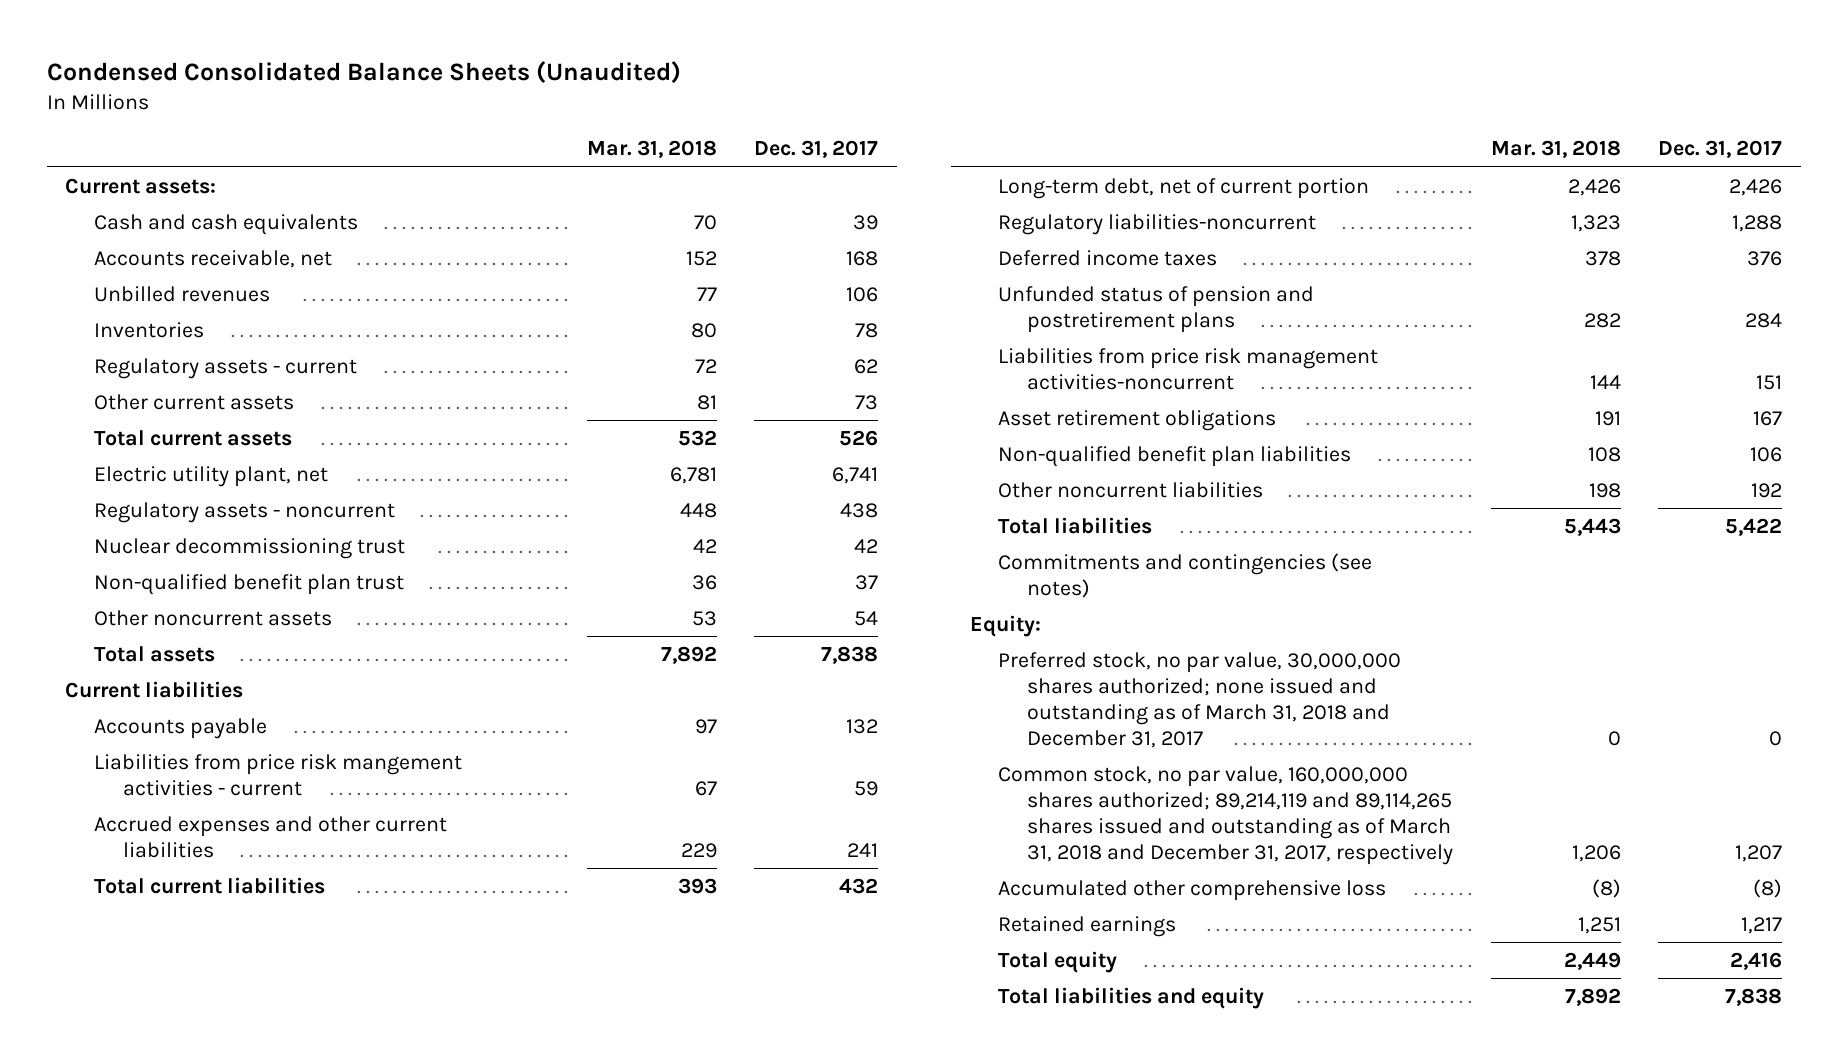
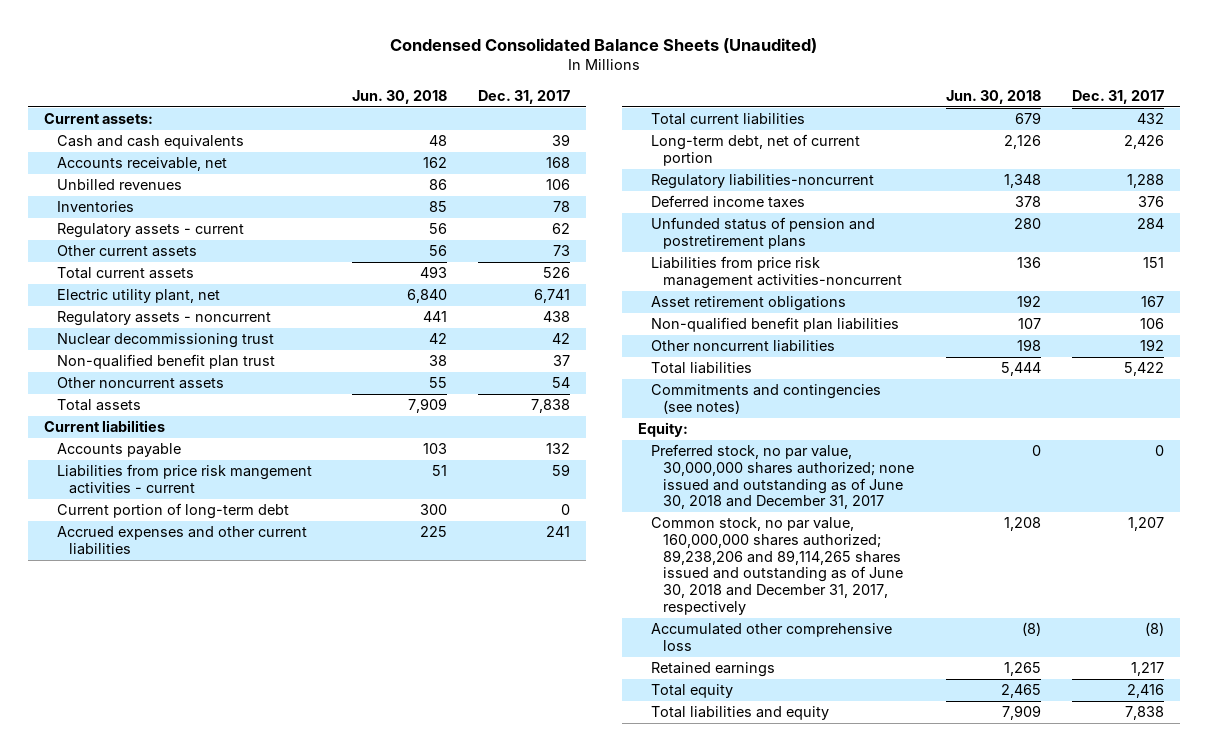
- | Mar. 31, 2018 | Dec. 31, 2017
+ | Jun. 30, 2018 | Dec. 31, 2017
+ Current portion of long-term debt | 300 | 0
- Preferred stock, no par value, 30,000,000 shares authorized; none issued and outstanding as of March 31, 2018 and December 31, 2017 | 0 | 0
- Common stock, no par value, 160,000,000 shares authorized; 89,214,119 and 89,114,265 shares issued and outstanding as of March 31, 2018 and December 31, 2017, respectively | 1,206 | 1,207
+ Preferred stock, no par value, 30,000,000 shares authorized; none issued and outstanding as of June 30, 2018 and December 31, 2017 | 0 | 0
+ Common stock, no par value, 160,000,000 shares authorized; 89,238,206 and 89,114,265 shares issued and outstanding as of June 30, 2018 and December 31, 2017, respectively | 1,208 | 1,207

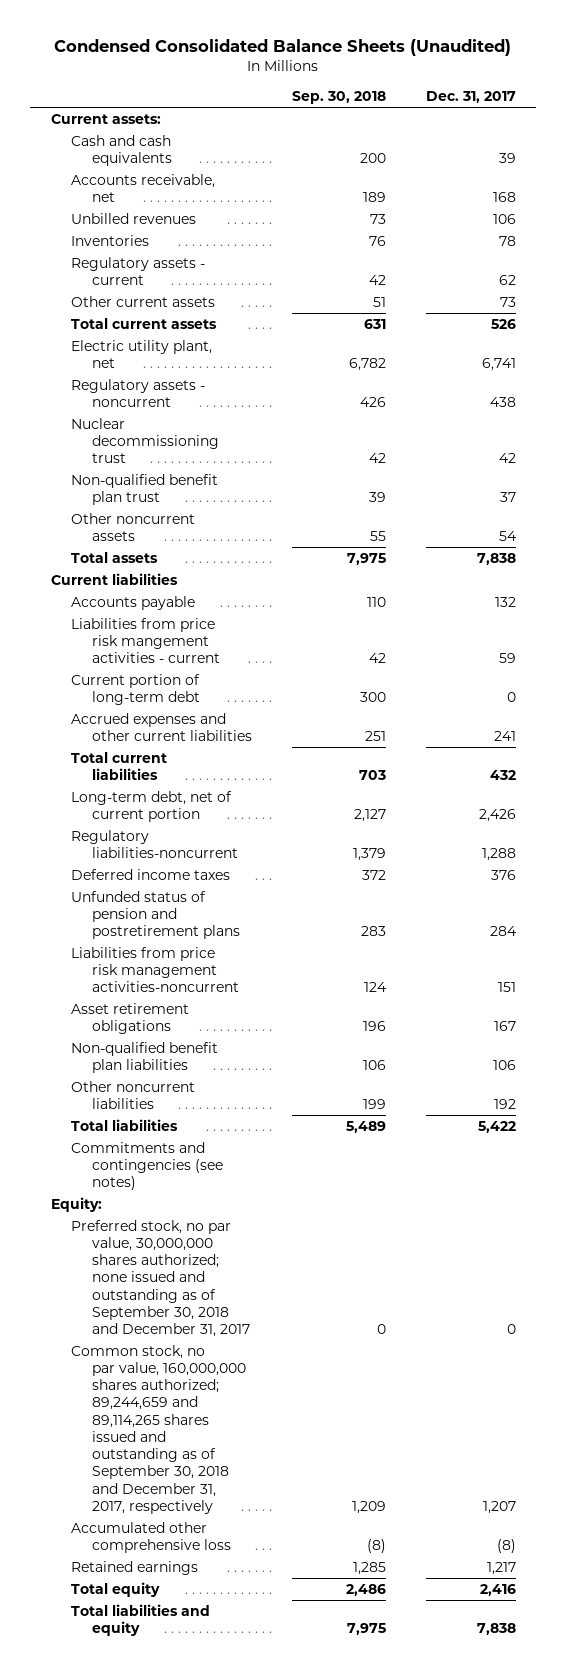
- | Jun. 30, 2018 | Dec. 31, 2017
+ | Sep. 30, 2018 | Dec. 31, 2017
- Preferred stock, no par value, 30,000,000 shares authorized; none issued and outstanding as of June 30, 2018 and December 31, 2017 | 0 | 0
- Common stock, no par value, 160,000,000 shares authorized; 89,238,206 and 89,114,265 shares issued and outstanding as of June 30, 2018 and December 31, 2017, respectively | 1,208 | 1,207
+ Preferred stock, no par value, 30,000,000 shares authorized; none issued and outstanding as of September 30, 2018 and December 31, 2017 | 0 | 0
+ Common stock, no par value, 160,000,000 shares authorized; 89,244,659 and 89,114,265 shares issued and outstanding as of September 30, 2018 and December 31, 2017, respectively | 1,209 | 1,207

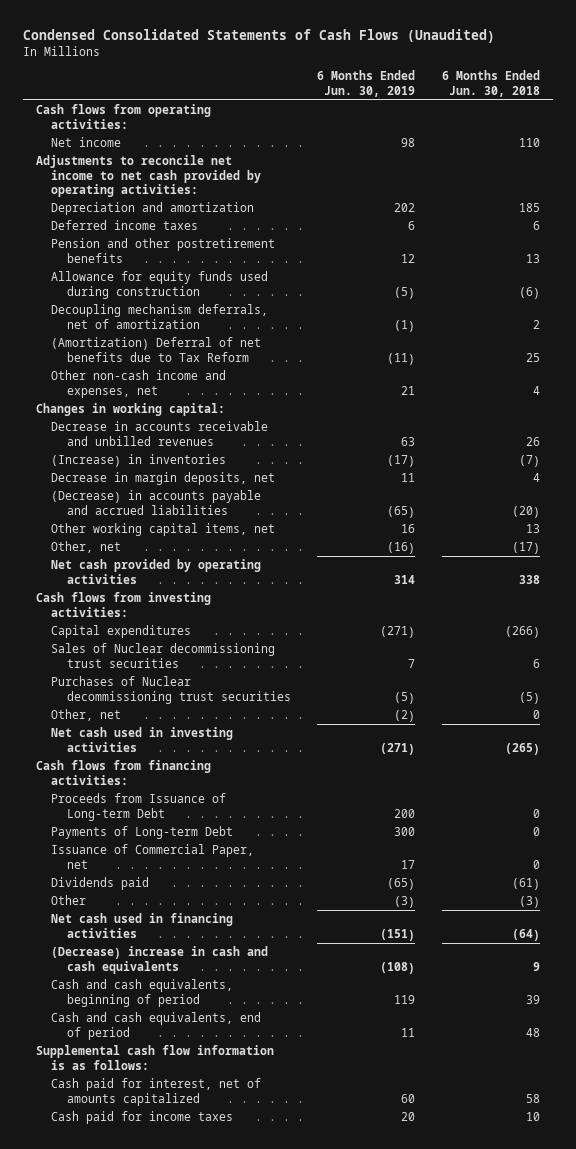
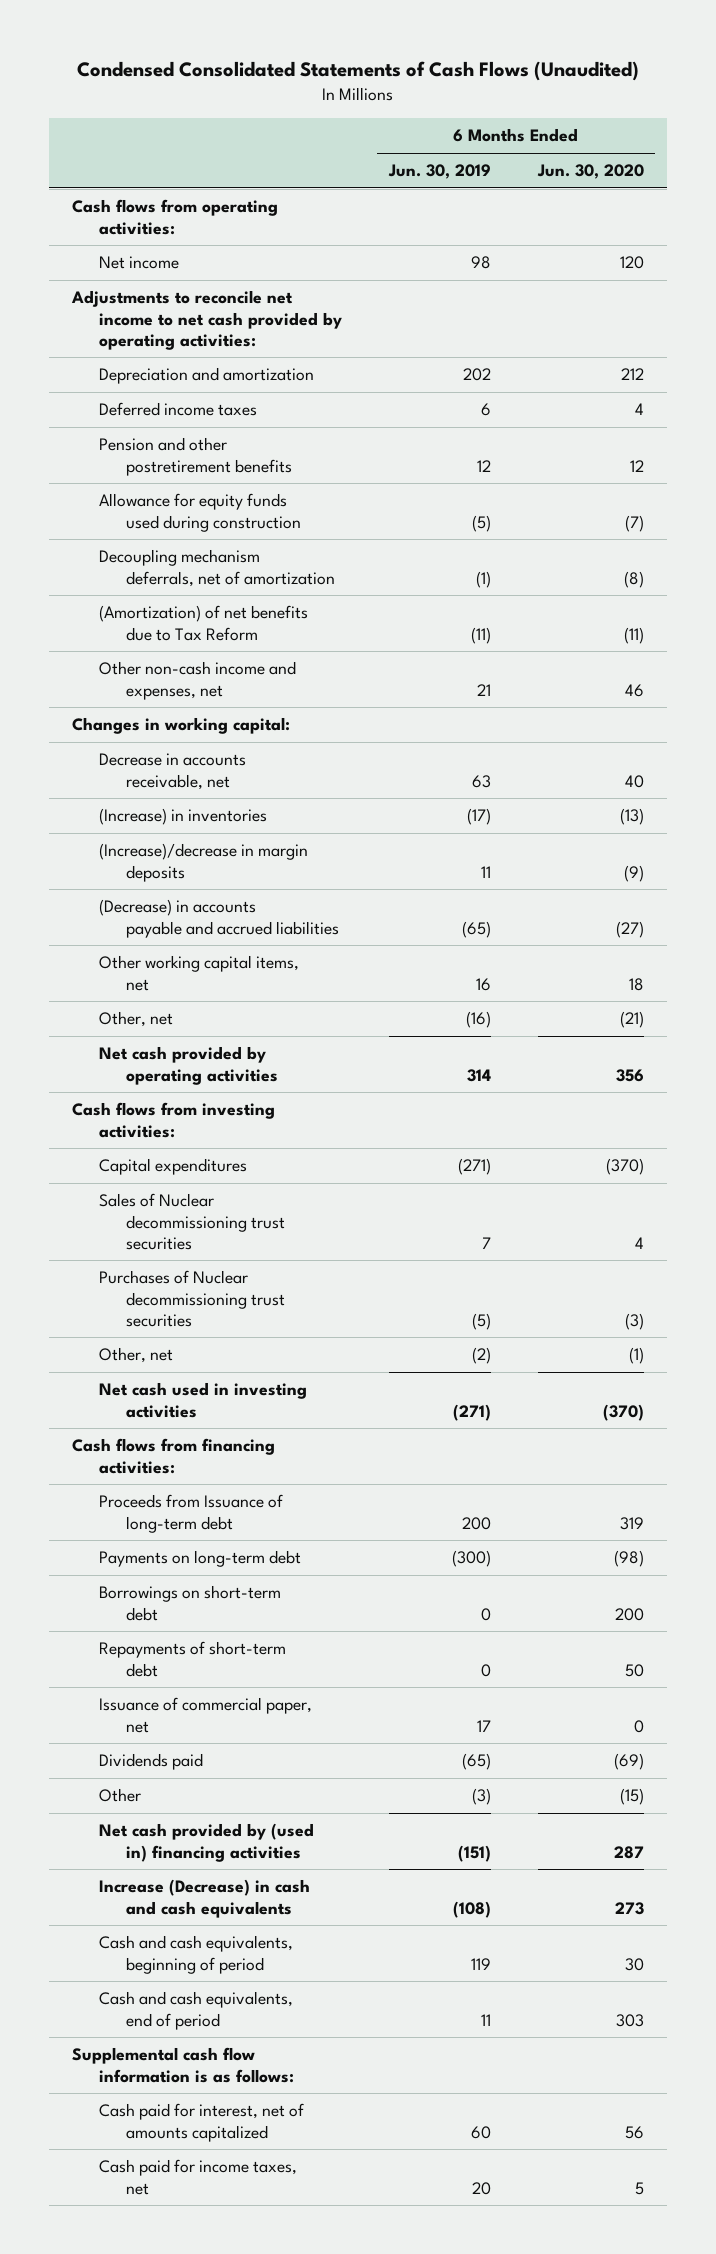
- | 6 Months Ended Jun. 30, 2019 | 6 Months Ended Jun. 30, 2018
+ | 6 Months Ended Jun. 30, 2019 | 6 Months Ended Jun. 30, 2020
- (Amortization) Deferral of net benefits due to Tax Reform | (11) | 25
+ (Amortization) of net benefits due to Tax Reform | (11) | (11)
- Decrease in accounts receivable and unbilled revenues | 63 | 26
+ Decrease in accounts receivable, net | 63 | 40
- Decrease in margin deposits, net | 11 | 4
+ (Increase)/decrease in margin deposits | 11 | (9)
- Proceeds from Issuance of Long-term Debt | 200 | 0
- Payments of Long-term Debt | 300 | 0
- Issuance of Commercial Paper, net | 17 | 0
+ Proceeds from Issuance of long-term debt | 200 | 319
+ Payments on long-term debt | (300) | (98)
+ Borrowings on short-term debt | 0 | 200
+ Repayments of short-term debt | 0 | 50
+ Issuance of commercial paper, net | 17 | 0
- Net cash used in financing activities | (151) | (64)
- (Decrease) increase in cash and cash equivalents | (108) | 9
+ Net cash provided by (used in) financing activities | (151) | 287
+ Increase (Decrease) in cash and cash equivalents | (108) | 273
- Cash paid for income taxes | 20 | 10
+ Cash paid for income taxes, net | 20 | 5

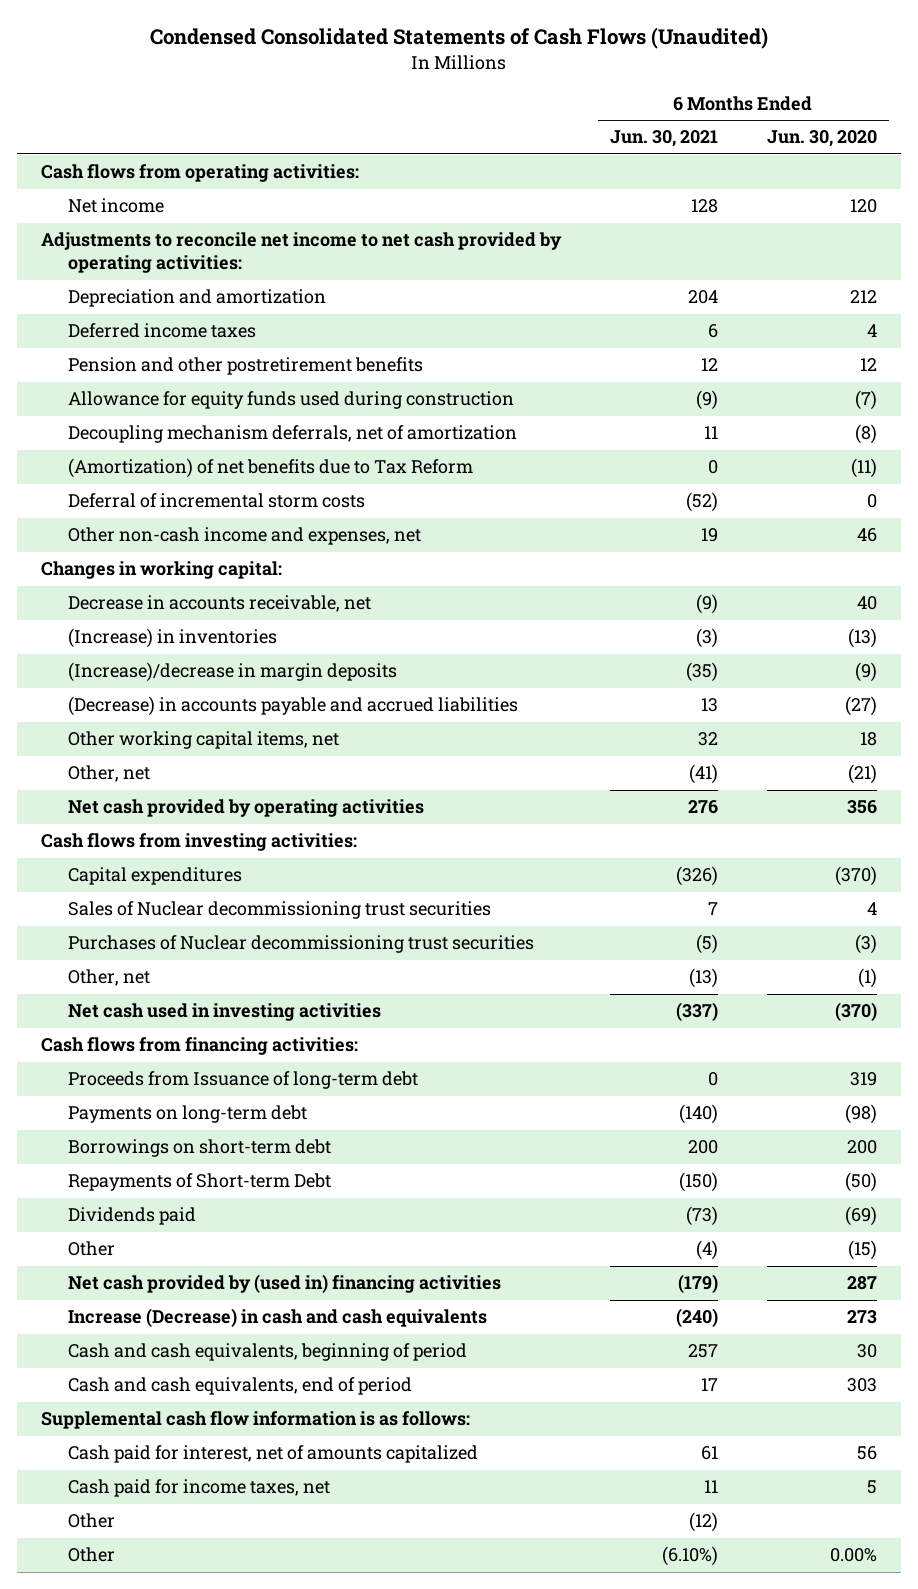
- | 6 Months Ended Jun. 30, 2019 | 6 Months Ended Jun. 30, 2020
+ | 6 Months Ended Jun. 30, 2021 | 6 Months Ended Jun. 30, 2020
+ Deferral of incremental storm costs | (52) | 0
- Repayments of short-term debt | 0 | 50
- Issuance of commercial paper, net | 17 | 0
+ Repayments of Short-term Debt | (150) | (50)
+ Other | (12) |
+ Other | (6.10%) | 0.00%

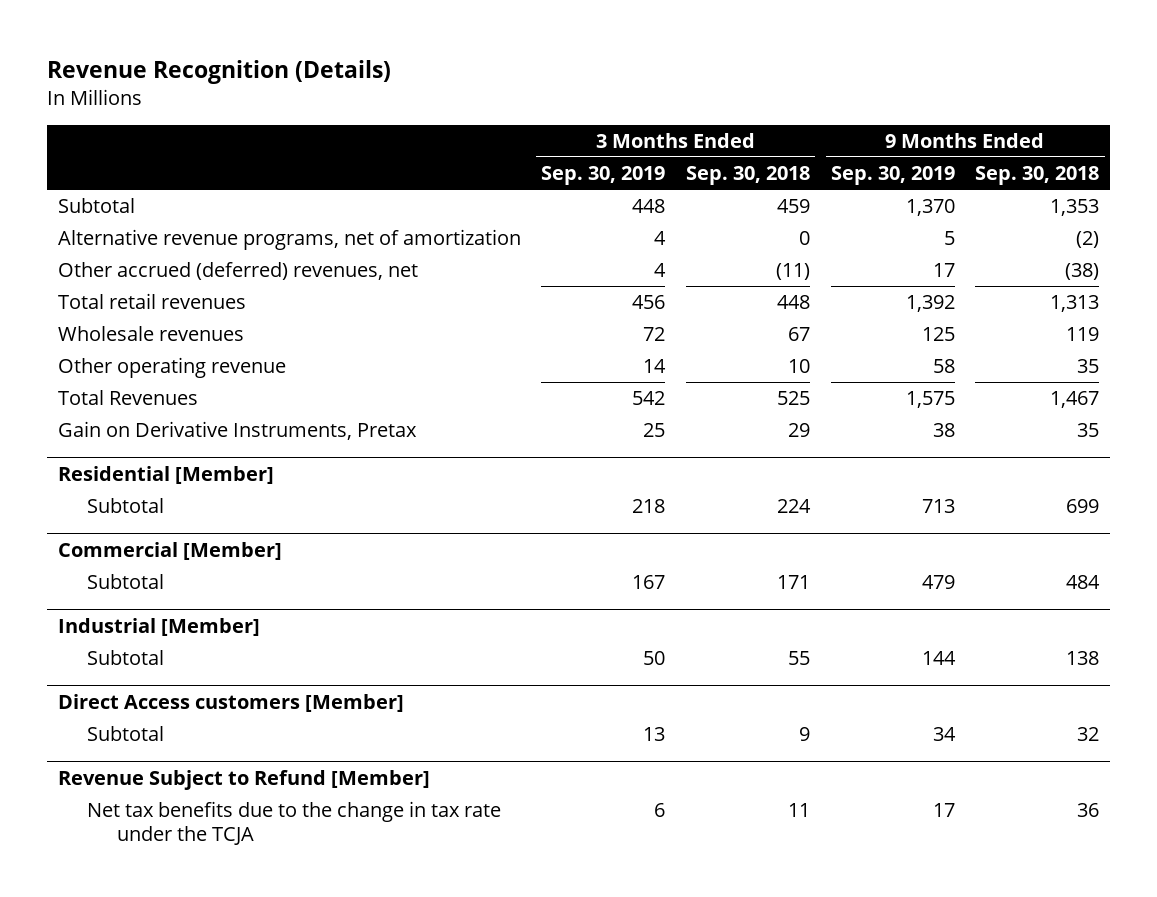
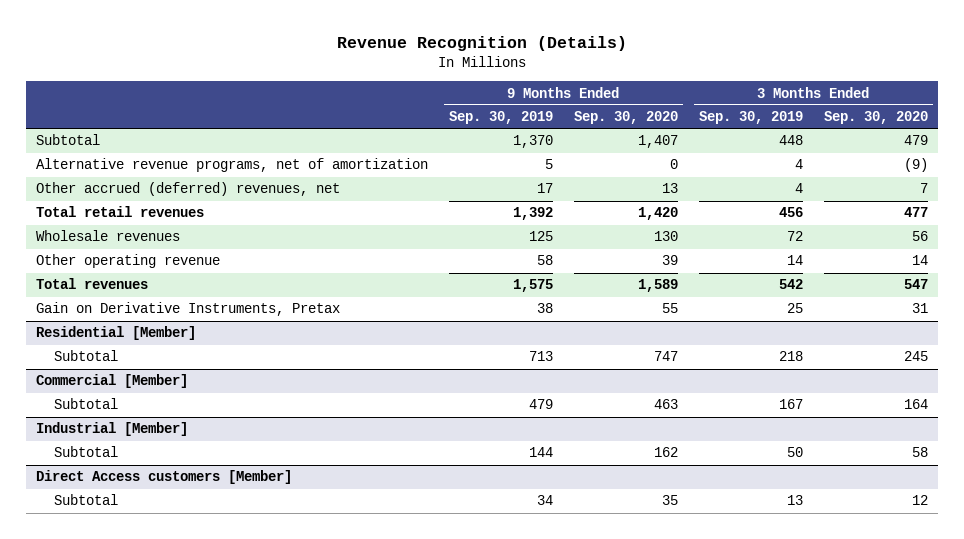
- | 3 Months Ended Sep. 30, 2019 | 3 Months Ended Sep. 30, 2018 | 9 Months Ended Sep. 30, 2019 | 9 Months Ended Sep. 30, 2018
+ | 9 Months Ended Sep. 30, 2019 | 9 Months Ended Sep. 30, 2020 | 3 Months Ended Sep. 30, 2019 | 3 Months Ended Sep. 30, 2020
- Total Revenues | 542 | 525 | 1,575 | 1,467
+ Total revenues | 1,575 | 1,589 | 542 | 547
- Revenue Subject to Refund [Member]
- Net tax benefits due to the change in tax rate under the TCJA | 6 | 11 | 17 | 36

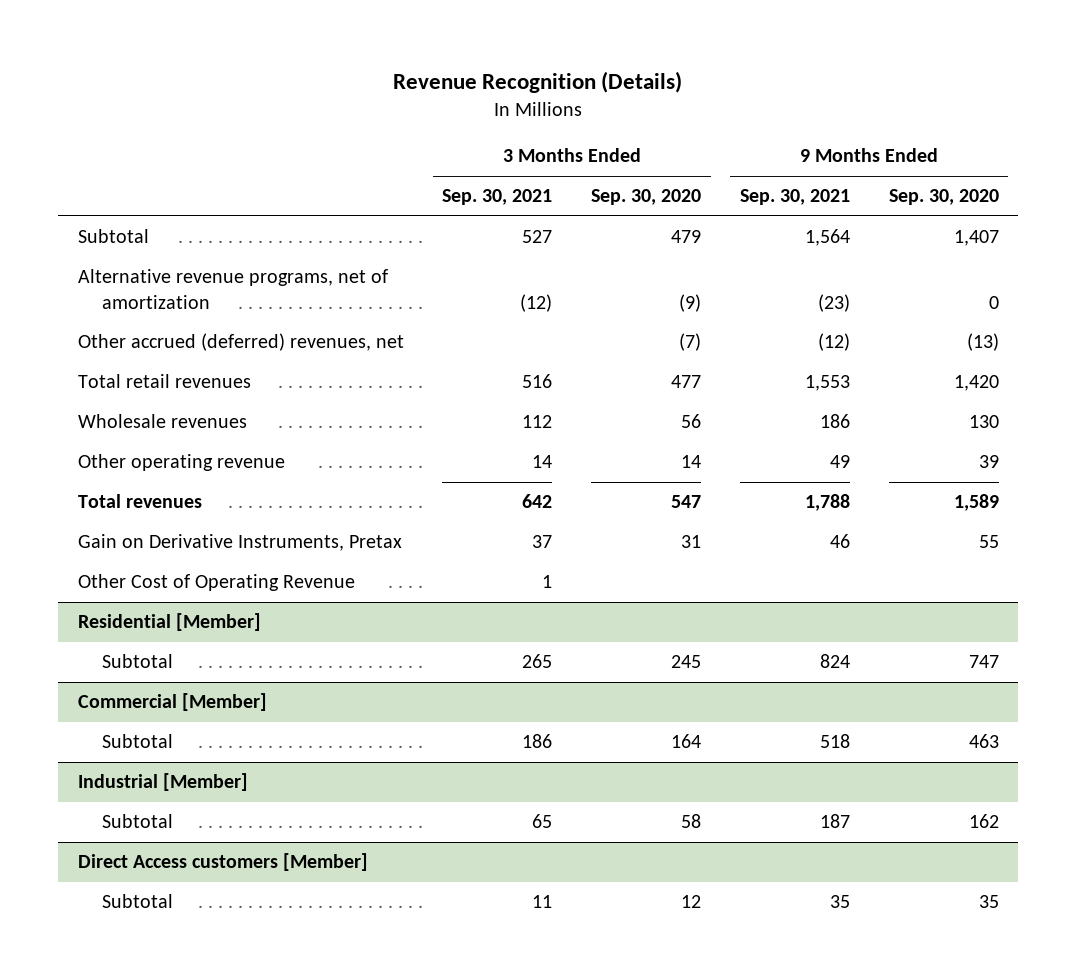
- | 9 Months Ended Sep. 30, 2019 | 9 Months Ended Sep. 30, 2020 | 3 Months Ended Sep. 30, 2019 | 3 Months Ended Sep. 30, 2020
+ | 3 Months Ended Sep. 30, 2021 | 3 Months Ended Sep. 30, 2020 | 9 Months Ended Sep. 30, 2021 | 9 Months Ended Sep. 30, 2020
- Other accrued (deferred) revenues, net | 17 | 13 | 4 | 7
+ Other accrued (deferred) revenues, net | | (7) | (12) | (13)
+ Other Cost of Operating Revenue | 1 | | |

